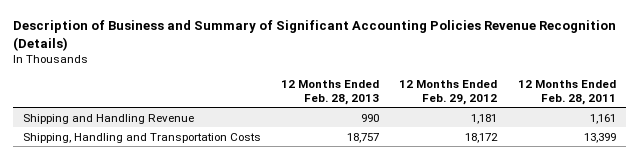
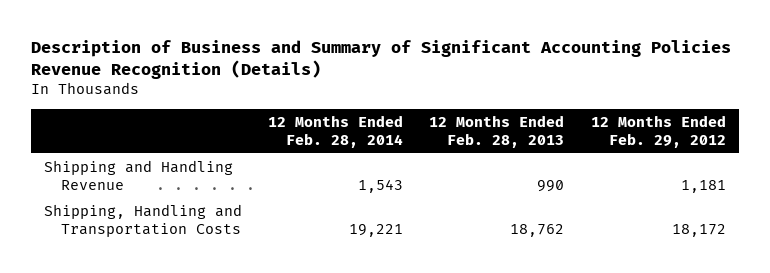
- | 12 Months Ended Feb. 28, 2013 | 12 Months Ended Feb. 29, 2012 | 12 Months Ended Feb. 28, 2011
+ | 12 Months Ended Feb. 28, 2014 | 12 Months Ended Feb. 28, 2013 | 12 Months Ended Feb. 29, 2012
- Shipping, Handling and Transportation Costs | 18,757 | 18,172 | 13,399
+ Shipping, Handling and Transportation Costs | 19,221 | 18,762 | 18,172

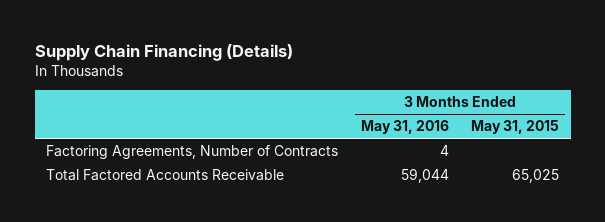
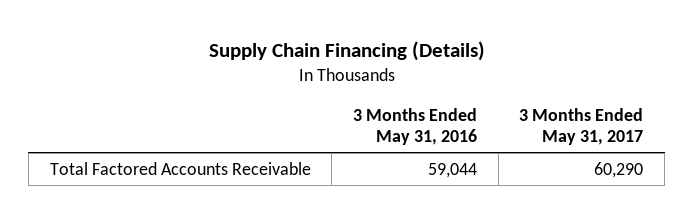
- | 3 Months Ended May 31, 2016 | 3 Months Ended May 31, 2015
+ | 3 Months Ended May 31, 2016 | 3 Months Ended May 31, 2017
- Factoring Agreements, Number of Contracts | 4 |

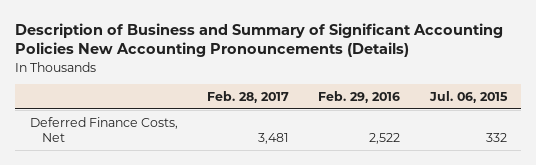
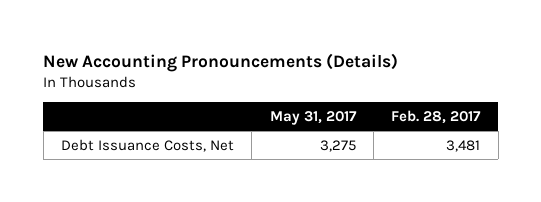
- Description of Business and Summary of Significant Accounting Policies New Accounting Pronouncements (Details)
+ New Accounting Pronouncements (Details)
- | Feb. 28, 2017 | Feb. 29, 2016 | Jul. 06, 2015
+ | May 31, 2017 | Feb. 28, 2017
- Deferred Finance Costs, Net | 3,481 | 2,522 | 332
+ Debt Issuance Costs, Net | 3,275 | 3,481

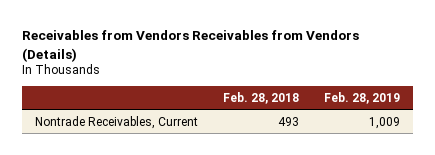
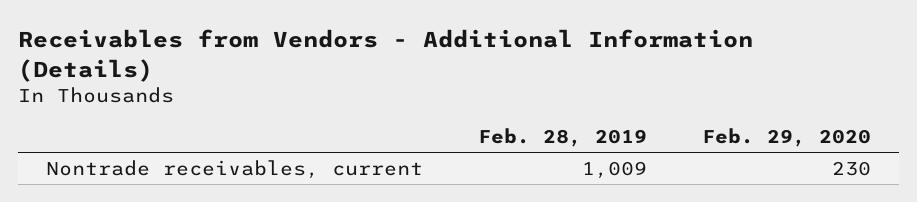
- Receivables from Vendors Receivables from Vendors (Details)
+ Receivables from Vendors - Additional Information (Details)
- | Feb. 28, 2018 | Feb. 28, 2019
+ | Feb. 28, 2019 | Feb. 29, 2020
- Nontrade Receivables, Current | 493 | 1,009
+ Nontrade receivables, current | 1,009 | 230

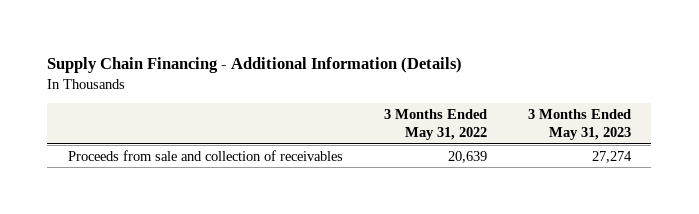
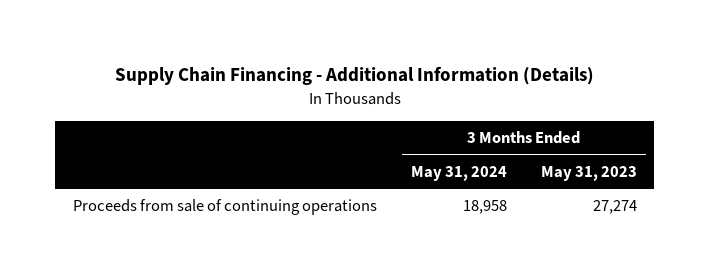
- | 3 Months Ended May 31, 2022 | 3 Months Ended May 31, 2023
+ | 3 Months Ended May 31, 2024 | 3 Months Ended May 31, 2023
- Proceeds from sale and collection of receivables | 20,639 | 27,274
+ Proceeds from sale of continuing operations | 18,958 | 27,274

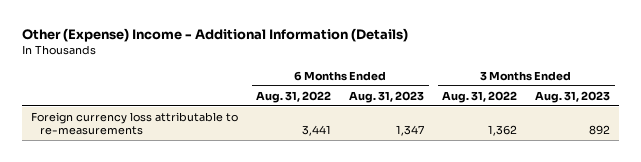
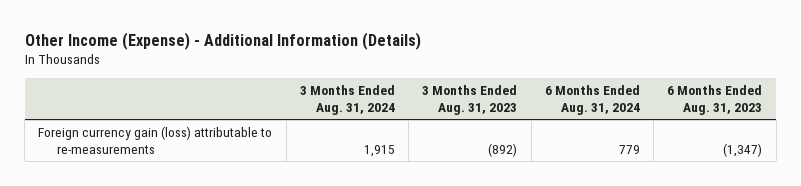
- Other (Expense) Income - Additional Information (Details)
+ Other Income (Expense) - Additional Information (Details)
- | 6 Months Ended Aug. 31, 2022 | 6 Months Ended Aug. 31, 2023 | 3 Months Ended Aug. 31, 2022 | 3 Months Ended Aug. 31, 2023
+ | 3 Months Ended Aug. 31, 2024 | 3 Months Ended Aug. 31, 2023 | 6 Months Ended Aug. 31, 2024 | 6 Months Ended Aug. 31, 2023
- Foreign currency loss attributable to re-measurements | 3,441 | 1,347 | 1,362 | 892
+ Foreign currency gain (loss) attributable to re-measurements | 1,915 | (892) | 779 | (1,347)

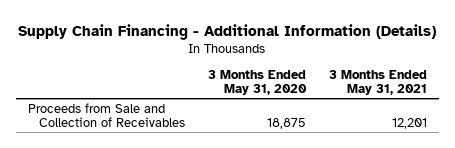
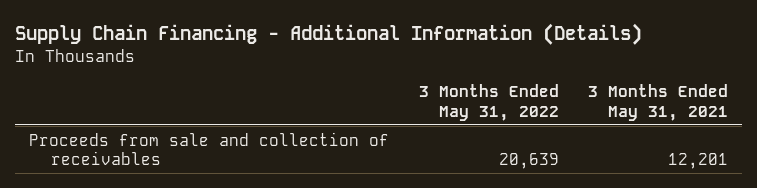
- | 3 Months Ended May 31, 2020 | 3 Months Ended May 31, 2021
+ | 3 Months Ended May 31, 2022 | 3 Months Ended May 31, 2021
- Proceeds from Sale and Collection of Receivables | 18,875 | 12,201
+ Proceeds from sale and collection of receivables | 20,639 | 12,201

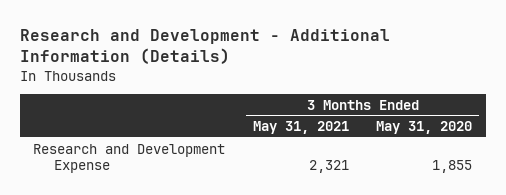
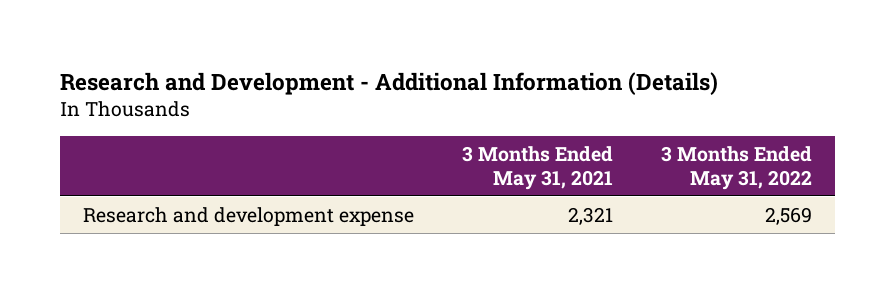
- | 3 Months Ended May 31, 2021 | 3 Months Ended May 31, 2020
+ | 3 Months Ended May 31, 2021 | 3 Months Ended May 31, 2022
- Research and Development Expense | 2,321 | 1,855
+ Research and development expense | 2,321 | 2,569

